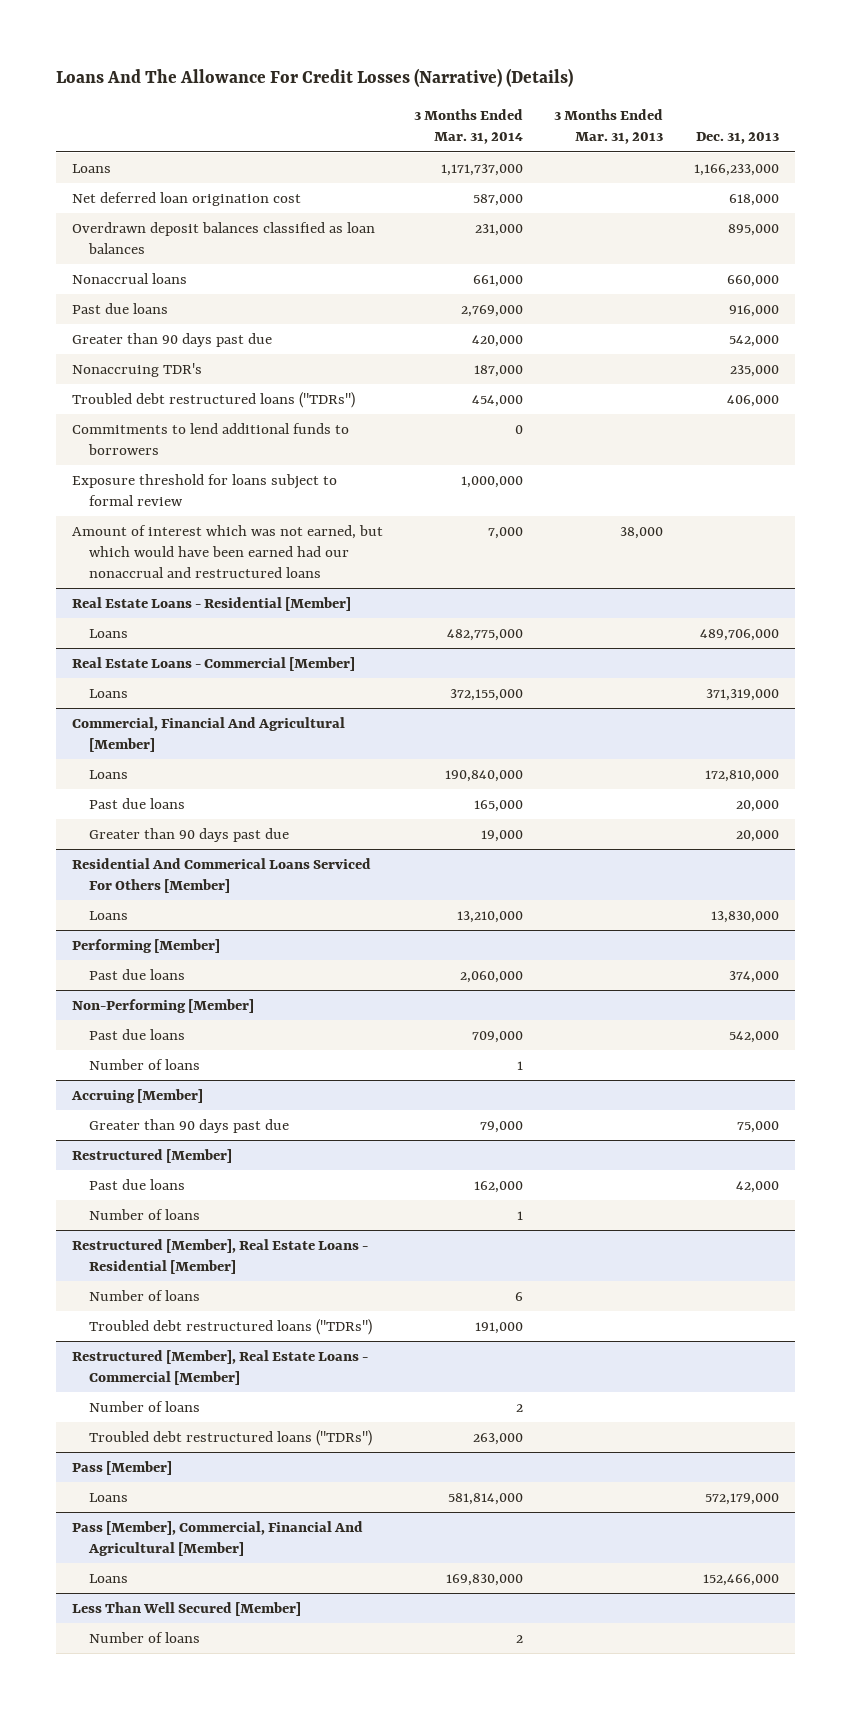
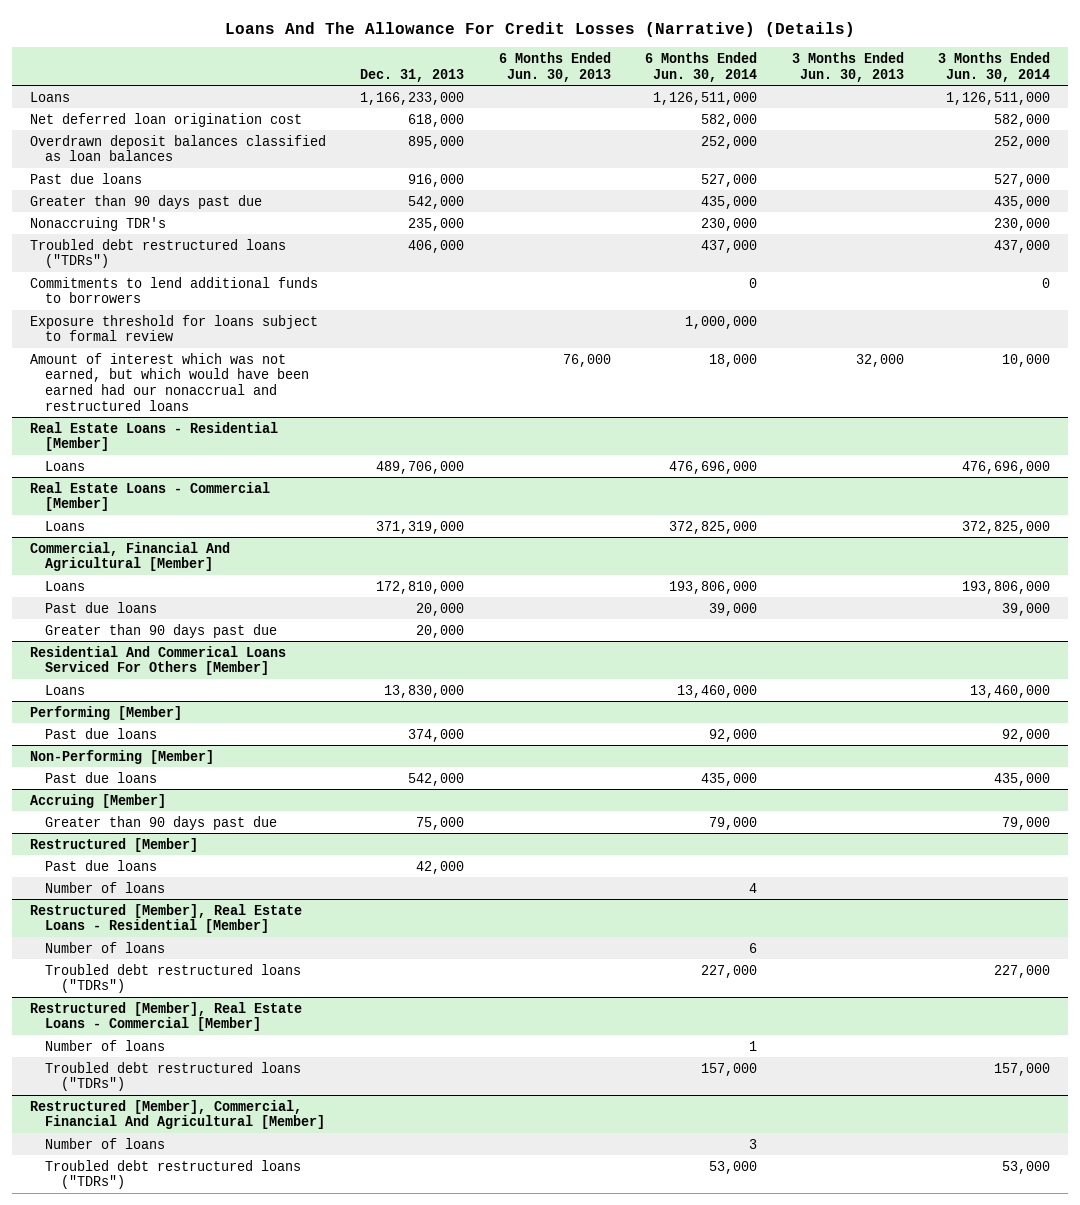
- | 3 Months Ended Mar. 31, 2014 | 3 Months Ended Mar. 31, 2013 | Dec. 31, 2013
+ | Dec. 31, 2013 | 6 Months Ended Jun. 30, 2013 | 6 Months Ended Jun. 30, 2014 | 3 Months Ended Jun. 30, 2013 | 3 Months Ended Jun. 30, 2014
- Nonaccrual loans | 661,000 | | 660,000
@ Non-Performing [Member]
- Number of loans | 1 | |
- Pass [Member]
- Loans | 581,814,000 | | 572,179,000
- Pass [Member], Commercial, Financial And Agricultural [Member]
- Loans | 169,830,000 | | 152,466,000
- Less Than Well Secured [Member]
+ Restructured [Member], Commercial, Financial And Agricultural [Member]
+ Troubled debt restructured loans ("TDRs") | | | 53,000 | | 53,000

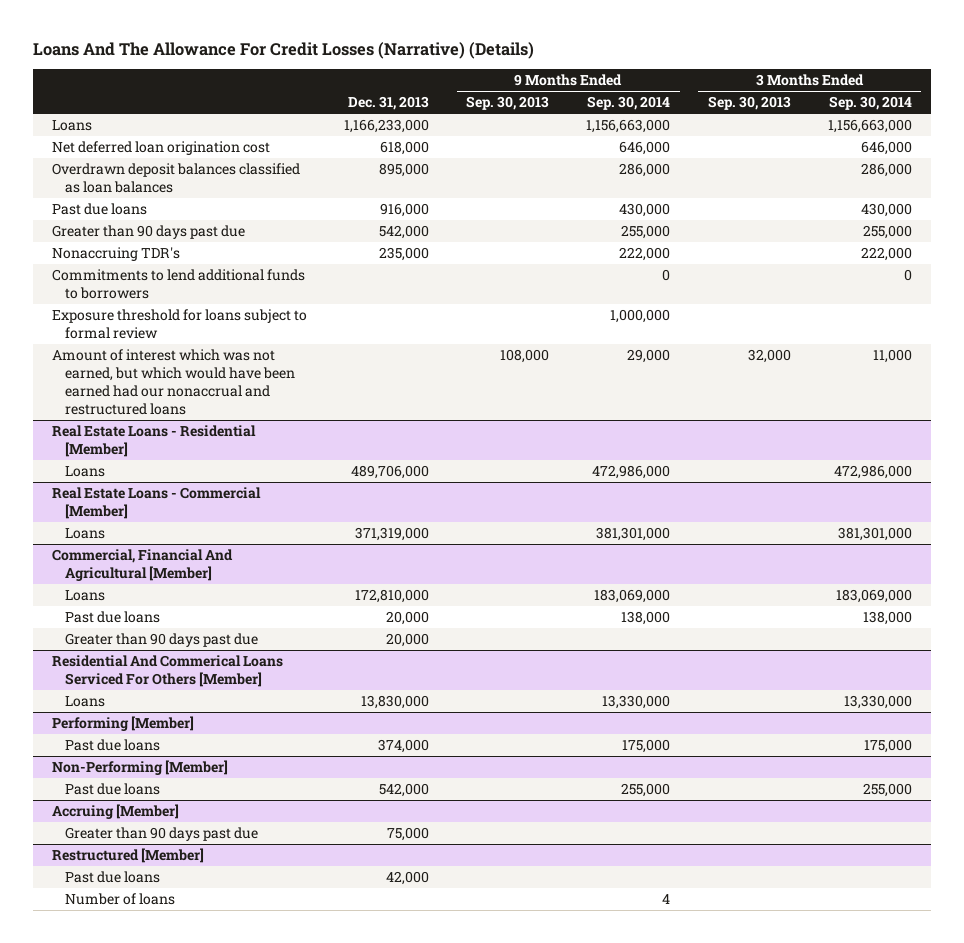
- | Dec. 31, 2013 | 6 Months Ended Jun. 30, 2013 | 6 Months Ended Jun. 30, 2014 | 3 Months Ended Jun. 30, 2013 | 3 Months Ended Jun. 30, 2014
+ | Dec. 31, 2013 | 9 Months Ended Sep. 30, 2013 | 9 Months Ended Sep. 30, 2014 | 3 Months Ended Sep. 30, 2013 | 3 Months Ended Sep. 30, 2014
- Troubled debt restructured loans ("TDRs") | 406,000 | | 437,000 | | 437,000
- Restructured [Member], Real Estate Loans - Residential [Member]
- Number of loans | | | 6 | |
- Troubled debt restructured loans ("TDRs") | | | 227,000 | | 227,000
- Restructured [Member], Real Estate Loans - Commercial [Member]
- Number of loans | | | 1 | |
- Troubled debt restructured loans ("TDRs") | | | 157,000 | | 157,000
- Restructured [Member], Commercial, Financial And Agricultural [Member]
- Number of loans | | | 3 | |
- Troubled debt restructured loans ("TDRs") | | | 53,000 | | 53,000

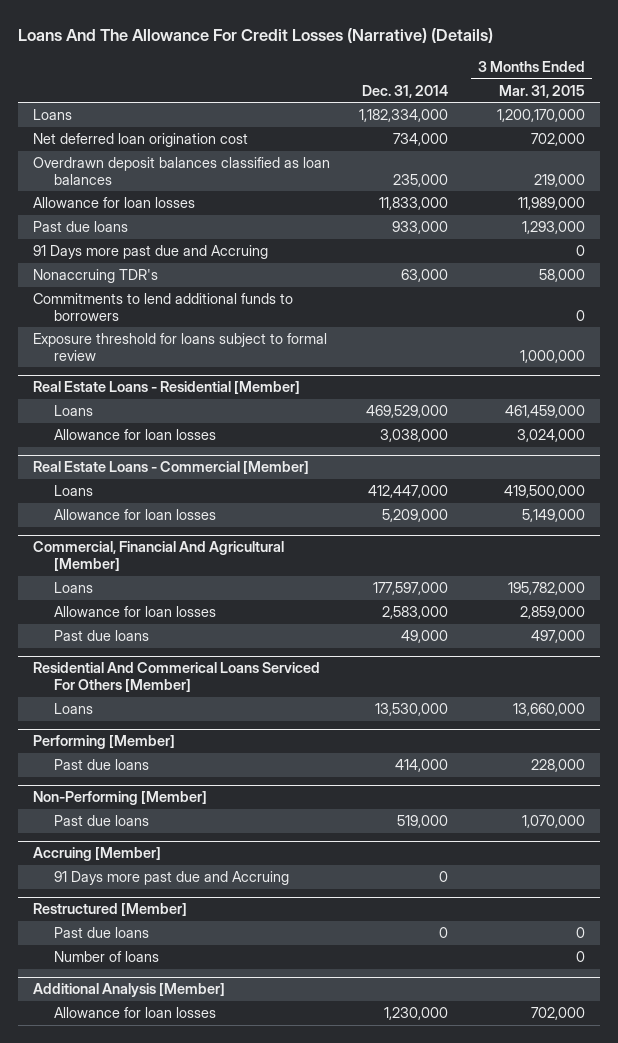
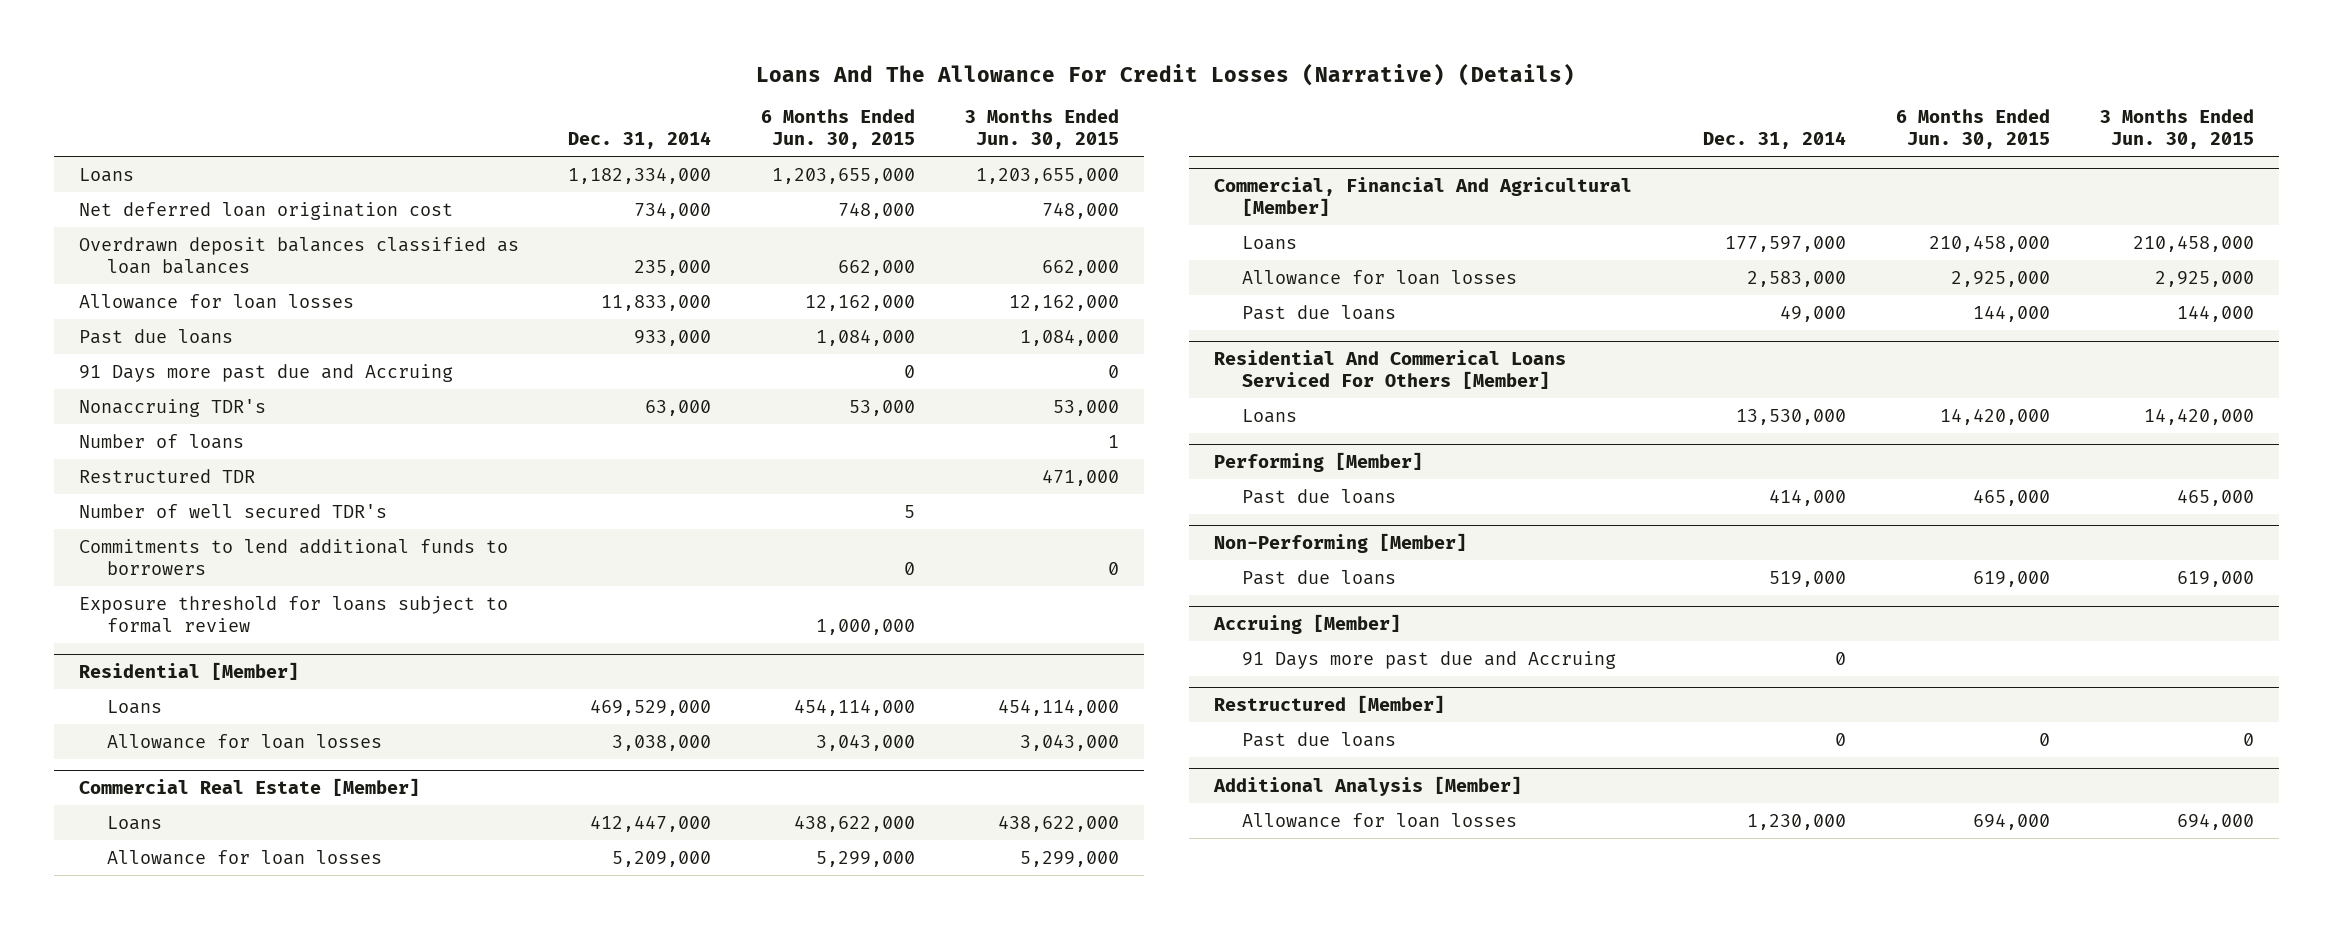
- | Dec. 31, 2014 | 3 Months Ended Mar. 31, 2015
+ | Dec. 31, 2014 | 6 Months Ended Jun. 30, 2015 | 3 Months Ended Jun. 30, 2015
+ Number of loans | | | 1
+ Restructured TDR | | | 471,000
+ Number of well secured TDR's | | 5 |
- Real Estate Loans - Residential [Member]
+ Residential [Member]
- Real Estate Loans - Commercial [Member]
+ Commercial Real Estate [Member]
@ Restructured [Member]
- Number of loans | | 0

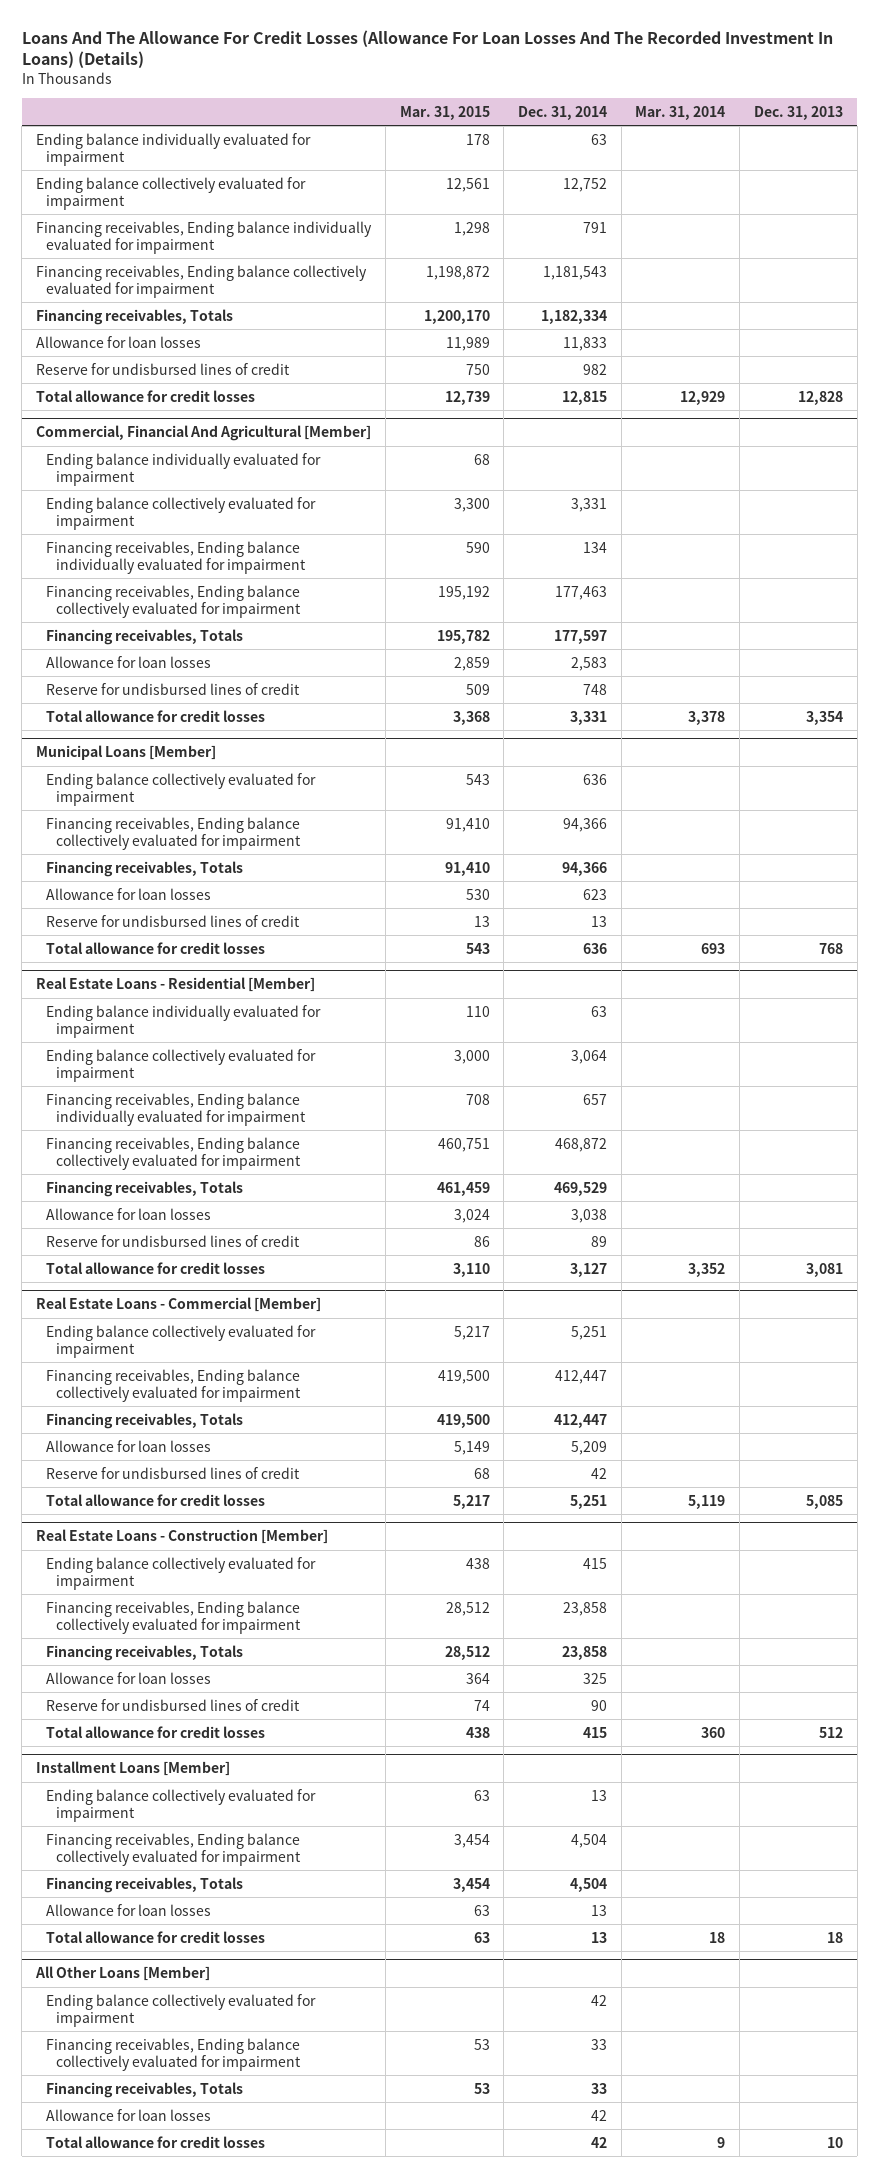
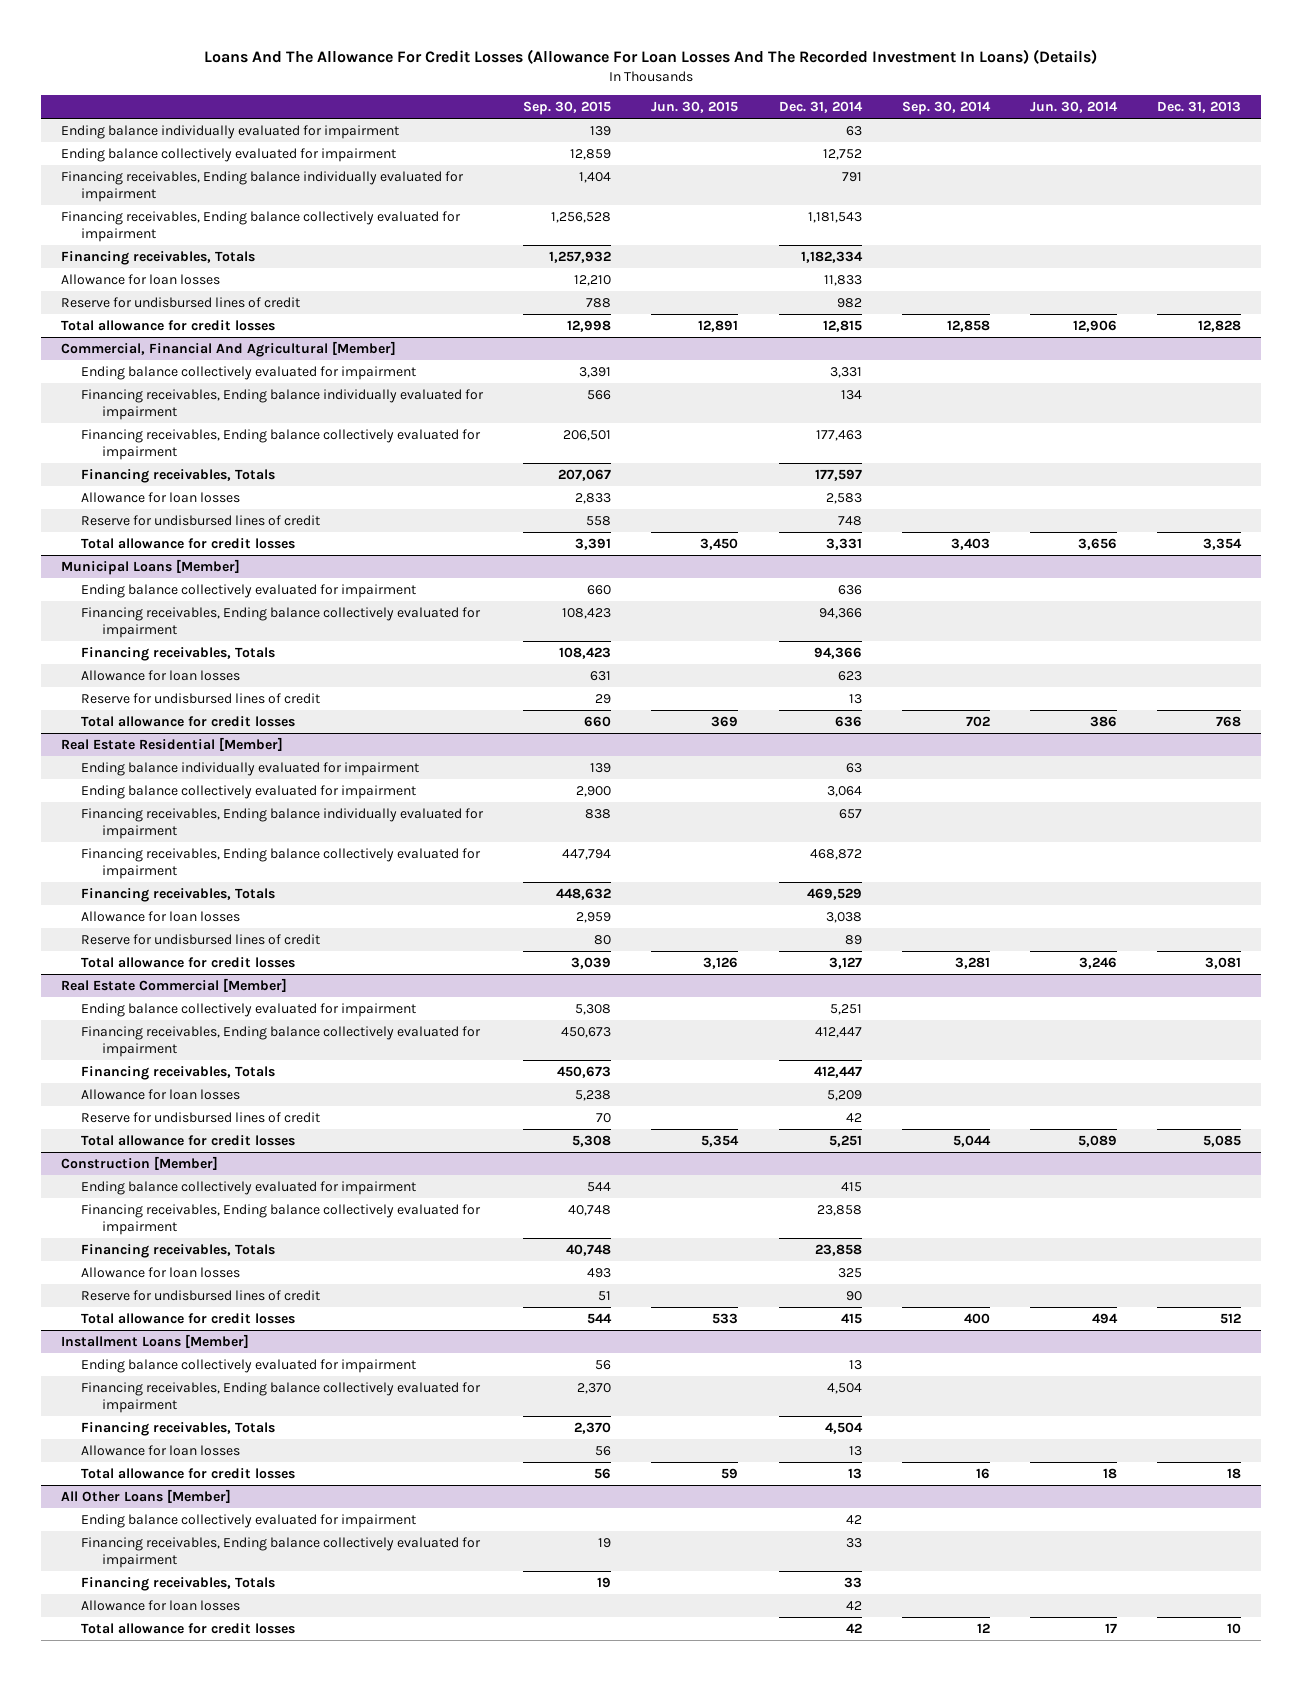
- | Mar. 31, 2015 | Dec. 31, 2014 | Mar. 31, 2014 | Dec. 31, 2013
+ | Sep. 30, 2015 | Jun. 30, 2015 | Dec. 31, 2014 | Sep. 30, 2014 | Jun. 30, 2014 | Dec. 31, 2013
@ Commercial, Financial And Agricultural [Member]
- Ending balance individually evaluated for impairment | 68 | | |
- Real Estate Loans - Residential [Member]
+ Real Estate Residential [Member]
- Real Estate Loans - Commercial [Member]
+ Real Estate Commercial [Member]
- Real Estate Loans - Construction [Member]
+ Construction [Member]

